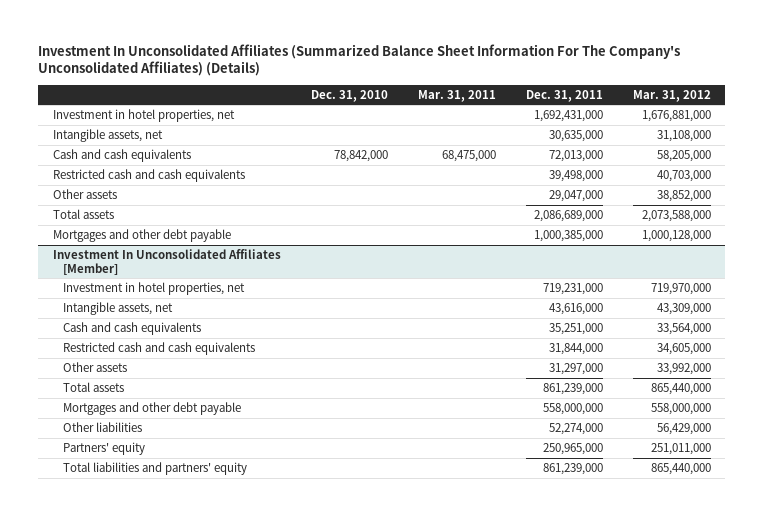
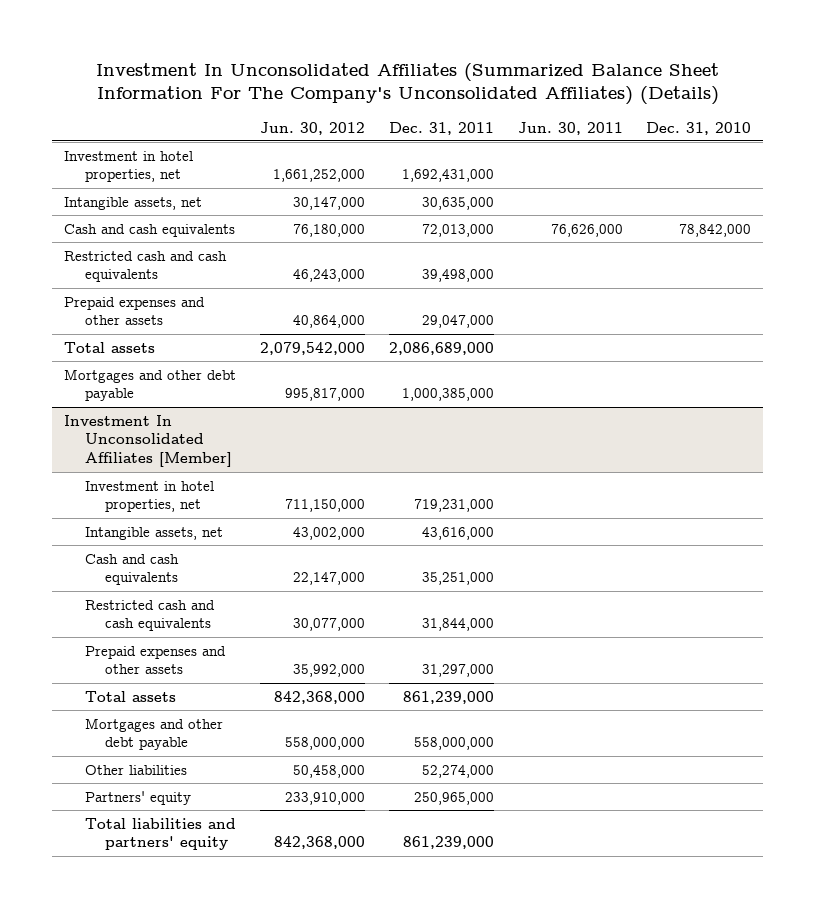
- | Dec. 31, 2010 | Mar. 31, 2011 | Dec. 31, 2011 | Mar. 31, 2012
+ | Jun. 30, 2012 | Dec. 31, 2011 | Jun. 30, 2011 | Dec. 31, 2010
- Other assets | | | 29,047,000 | 38,852,000
+ Prepaid expenses and other assets | 40,864,000 | 29,047,000 | |
@ Investment In Unconsolidated Affiliates [Member]
- Other assets | | | 31,297,000 | 33,992,000
+ Prepaid expenses and other assets | 35,992,000 | 31,297,000 | |

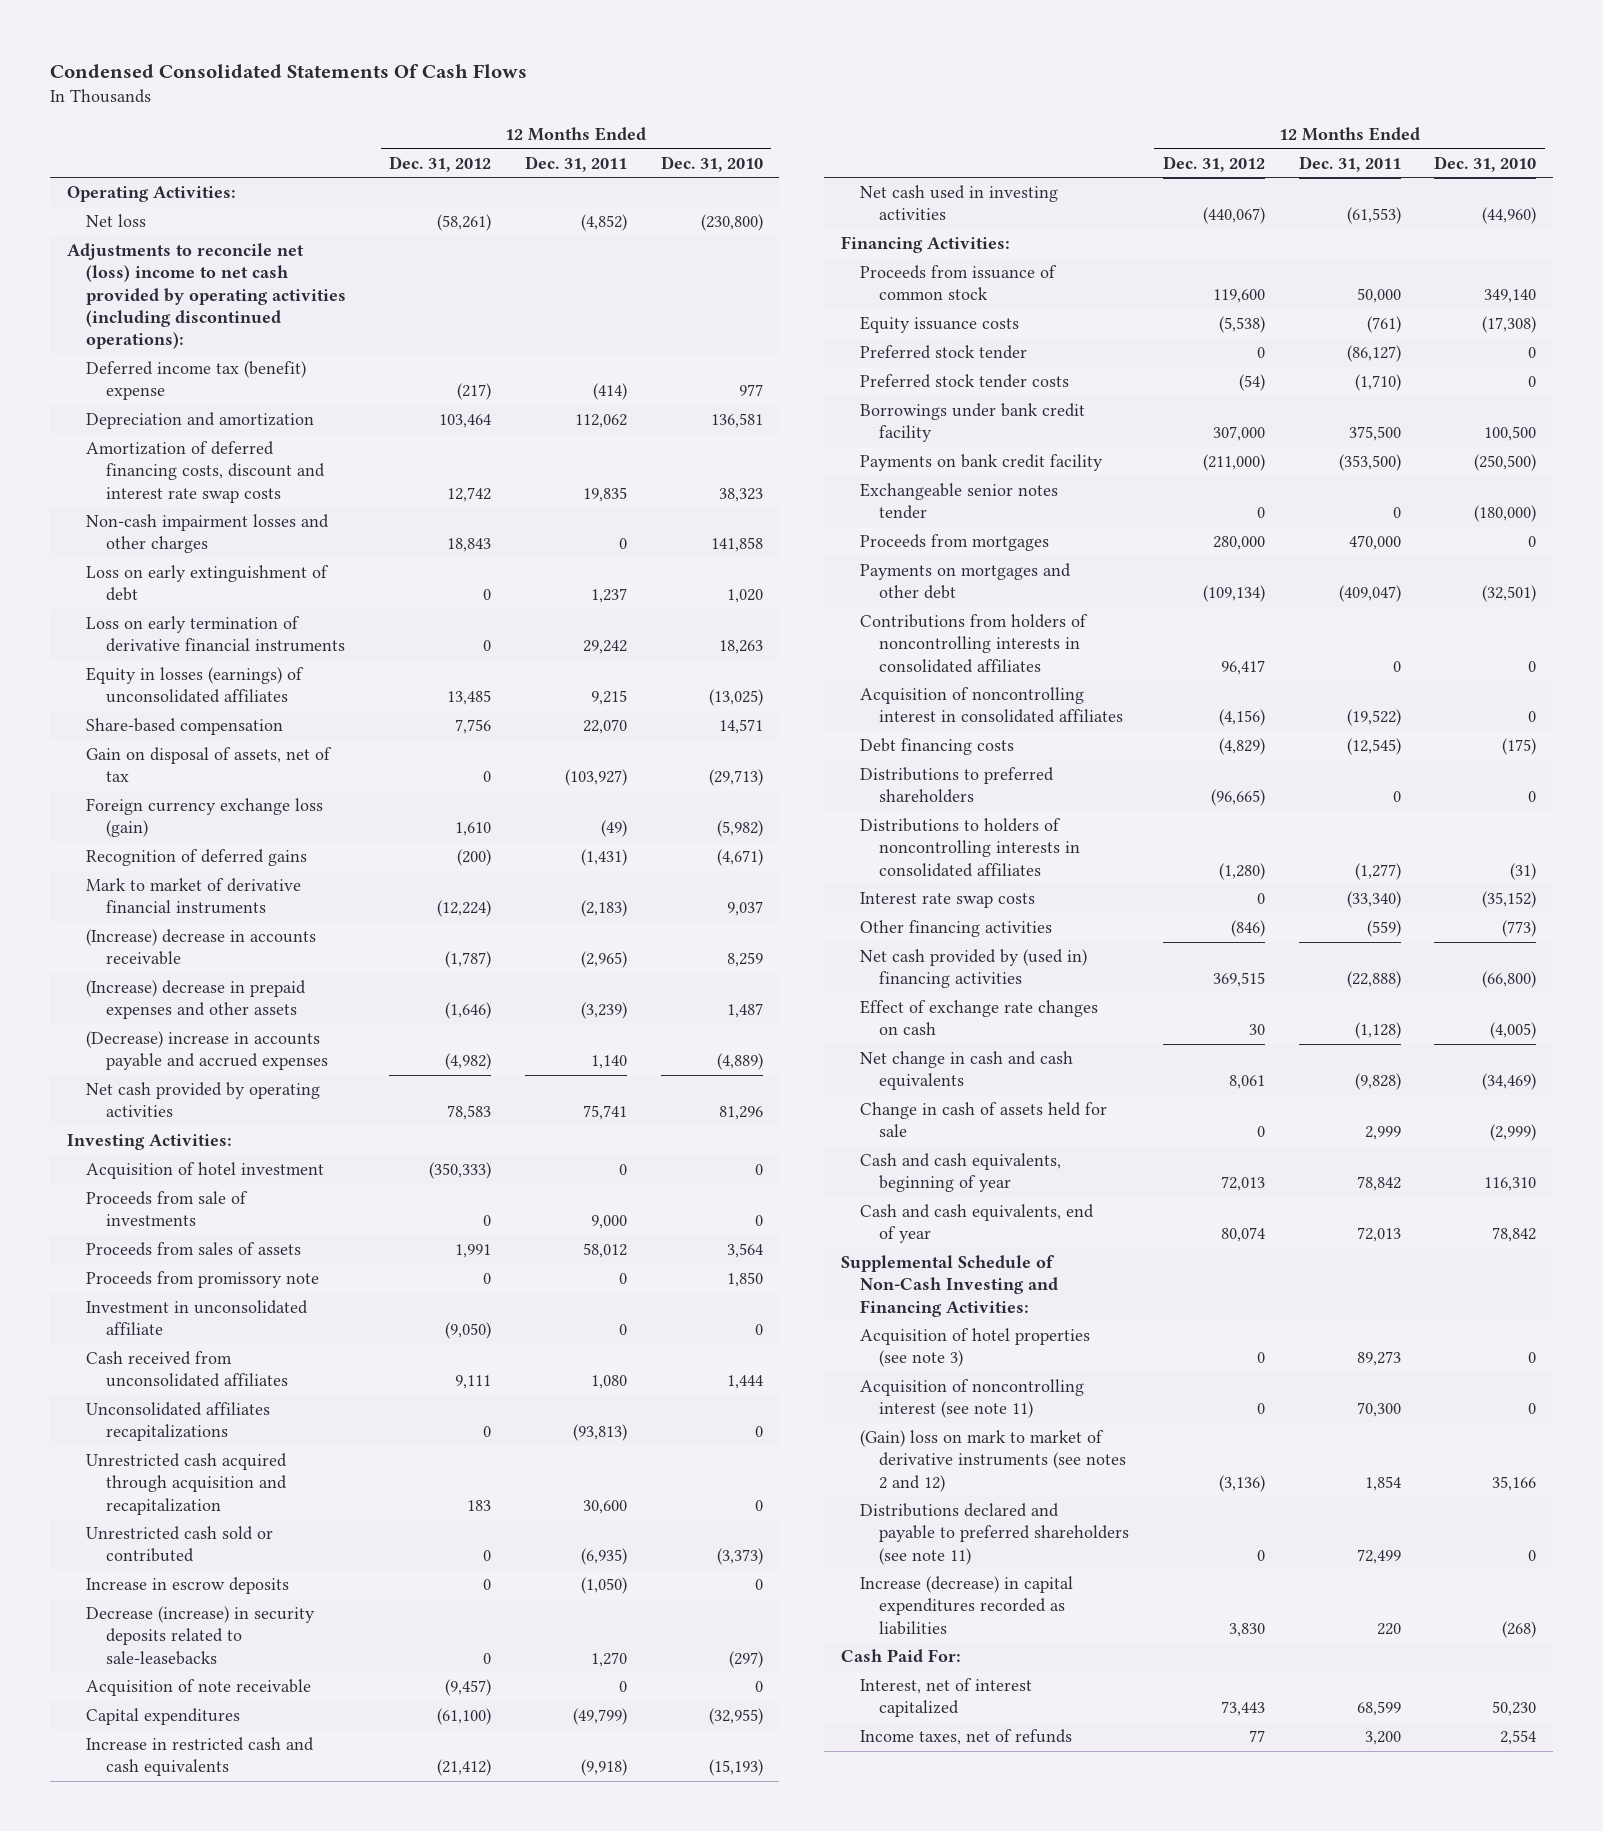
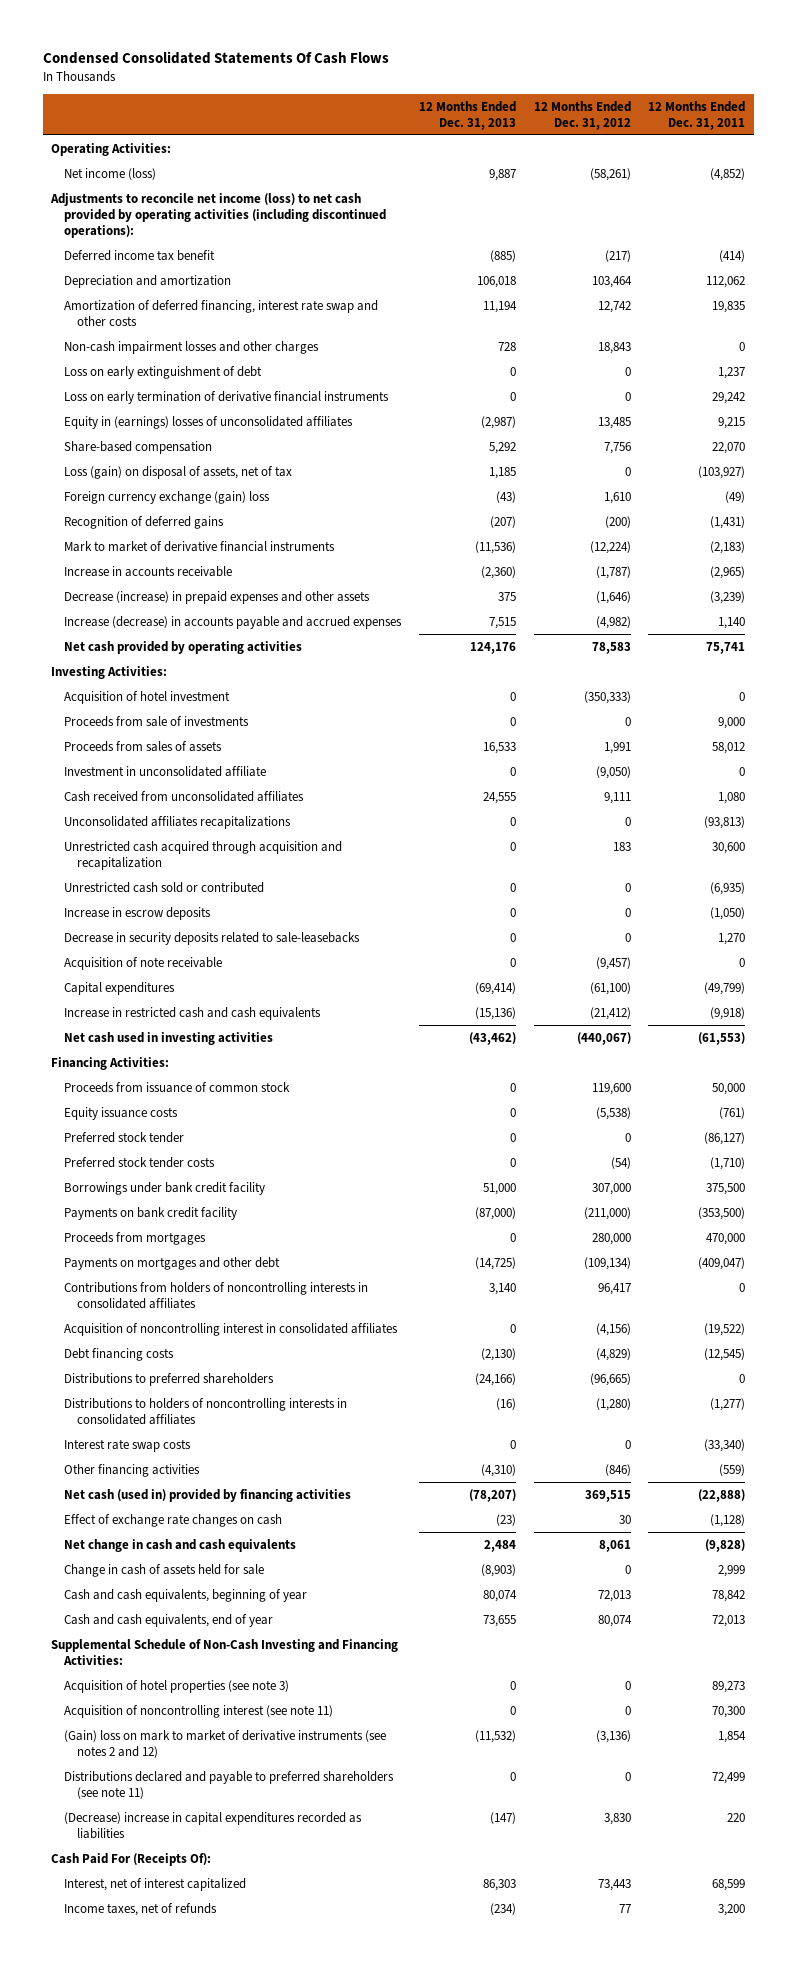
- | 12 Months Ended Dec. 31, 2012 | 12 Months Ended Dec. 31, 2011 | 12 Months Ended Dec. 31, 2010
+ | 12 Months Ended Dec. 31, 2013 | 12 Months Ended Dec. 31, 2012 | 12 Months Ended Dec. 31, 2011
- Net loss | (58,261) | (4,852) | (230,800)
- Adjustments to reconcile net (loss) income to net cash provided by operating activities (including discontinued operations):
- Deferred income tax (benefit) expense | (217) | (414) | 977
+ Net income (loss) | 9,887 | (58,261) | (4,852)
+ Adjustments to reconcile net income (loss) to net cash provided by operating activities (including discontinued operations):
+ Deferred income tax benefit | (885) | (217) | (414)
- Amortization of deferred financing costs, discount and interest rate swap costs | 12,742 | 19,835 | 38,323
+ Amortization of deferred financing, interest rate swap and other costs | 11,194 | 12,742 | 19,835
- Equity in losses (earnings) of unconsolidated affiliates | 13,485 | 9,215 | (13,025)
+ Equity in (earnings) losses of unconsolidated affiliates | (2,987) | 13,485 | 9,215
- Gain on disposal of assets, net of tax | 0 | (103,927) | (29,713)
- Foreign currency exchange loss (gain) | 1,610 | (49) | (5,982)
+ Loss (gain) on disposal of assets, net of tax | 1,185 | 0 | (103,927)
+ Foreign currency exchange (gain) loss | (43) | 1,610 | (49)
- (Increase) decrease in accounts receivable | (1,787) | (2,965) | 8,259
- (Increase) decrease in prepaid expenses and other assets | (1,646) | (3,239) | 1,487
- (Decrease) increase in accounts payable and accrued expenses | (4,982) | 1,140 | (4,889)
+ Increase in accounts receivable | (2,360) | (1,787) | (2,965)
+ Decrease (increase) in prepaid expenses and other assets | 375 | (1,646) | (3,239)
+ Increase (decrease) in accounts payable and accrued expenses | 7,515 | (4,982) | 1,140
- Proceeds from promissory note | 0 | 0 | 1,850
- Decrease (increase) in security deposits related to sale-leasebacks | 0 | 1,270 | (297)
+ Decrease in security deposits related to sale-leasebacks | 0 | 0 | 1,270
- Exchangeable senior notes tender | 0 | 0 | (180,000)
- Net cash provided by (used in) financing activities | 369,515 | (22,888) | (66,800)
+ Net cash (used in) provided by financing activities | (78,207) | 369,515 | (22,888)
- Increase (decrease) in capital expenditures recorded as liabilities | 3,830 | 220 | (268)
- Cash Paid For:
+ (Decrease) increase in capital expenditures recorded as liabilities | (147) | 3,830 | 220
+ Cash Paid For (Receipts Of):

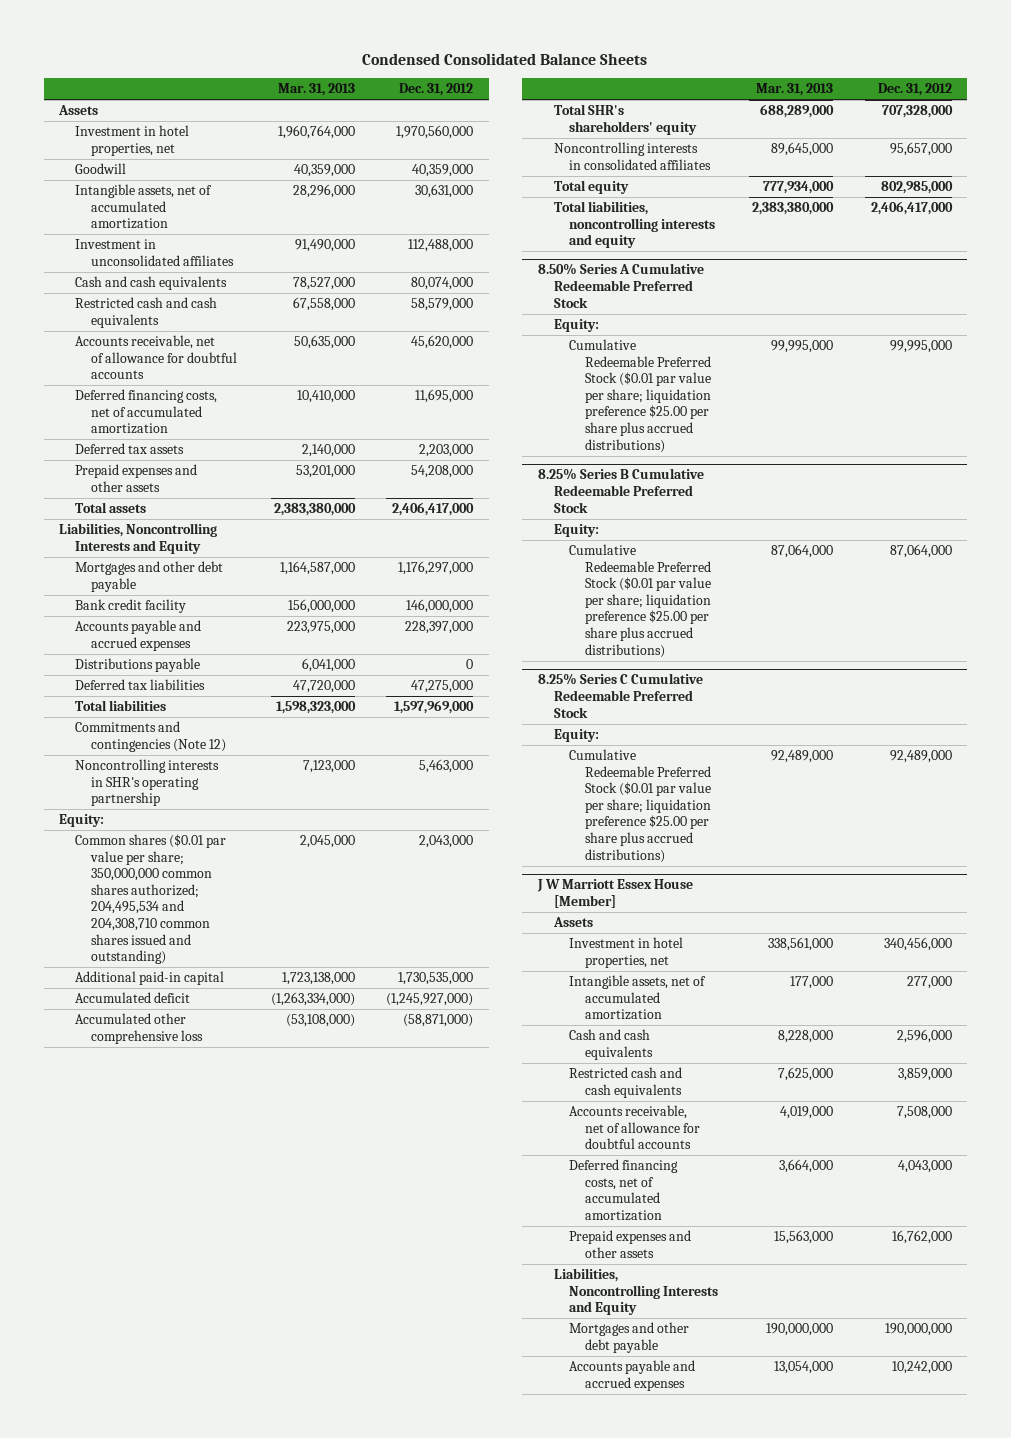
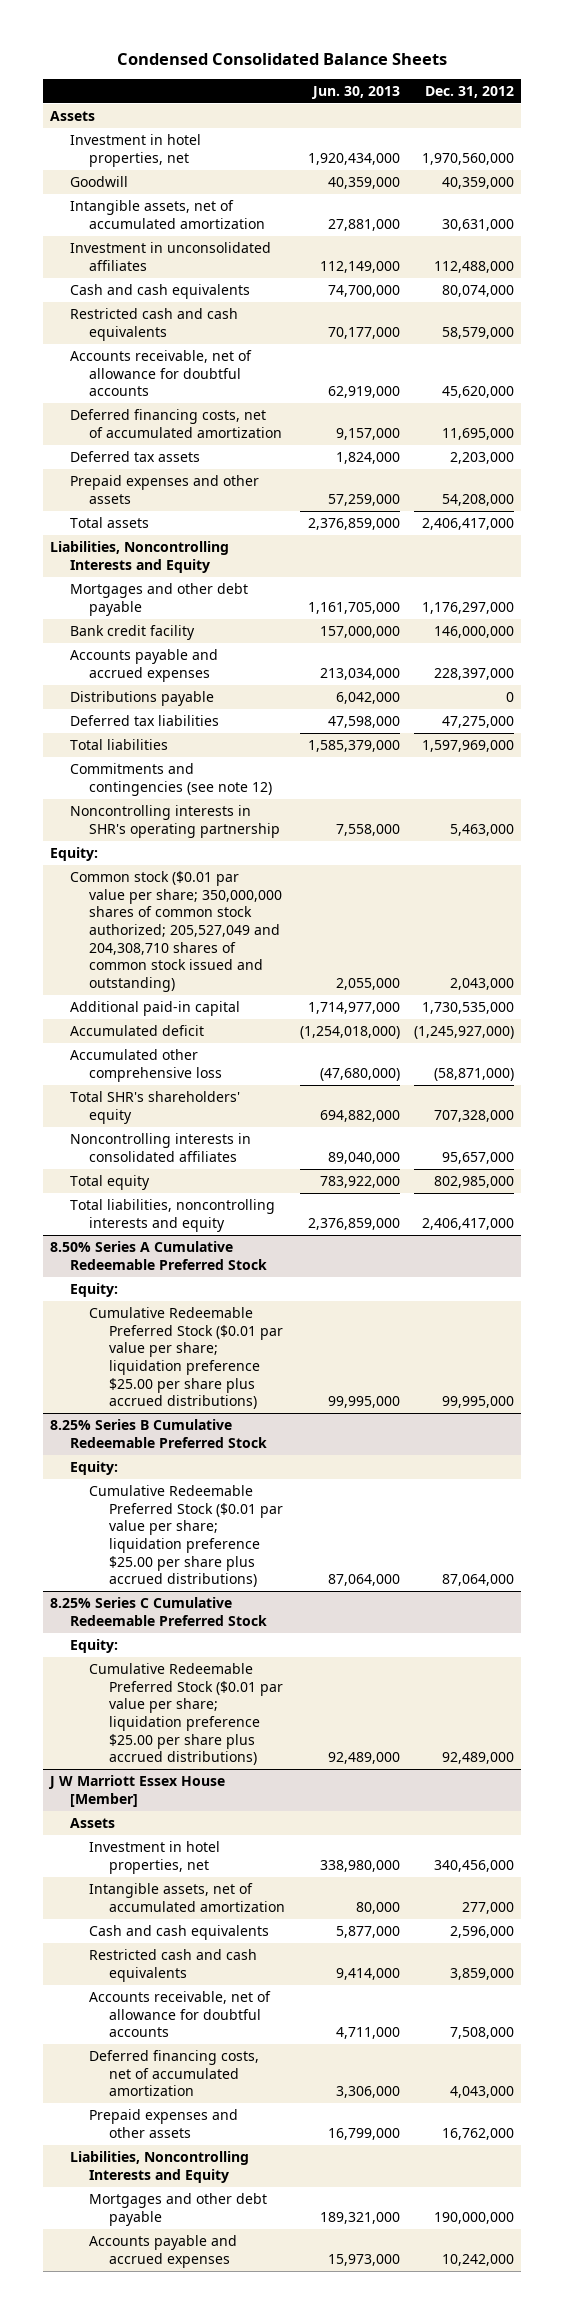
- | Mar. 31, 2013 | Dec. 31, 2012
+ | Jun. 30, 2013 | Dec. 31, 2012
- Commitments and contingencies (Note 12)
+ Commitments and contingencies (see note 12)
- Common shares ($0.01 par value per share; 350,000,000 common shares authorized; 204,495,534 and 204,308,710 common shares issued and outstanding) | 2,045,000 | 2,043,000
+ Common stock ($0.01 par value per share; 350,000,000 shares of common stock authorized; 205,527,049 and 204,308,710 shares of common stock issued and outstanding) | 2,055,000 | 2,043,000

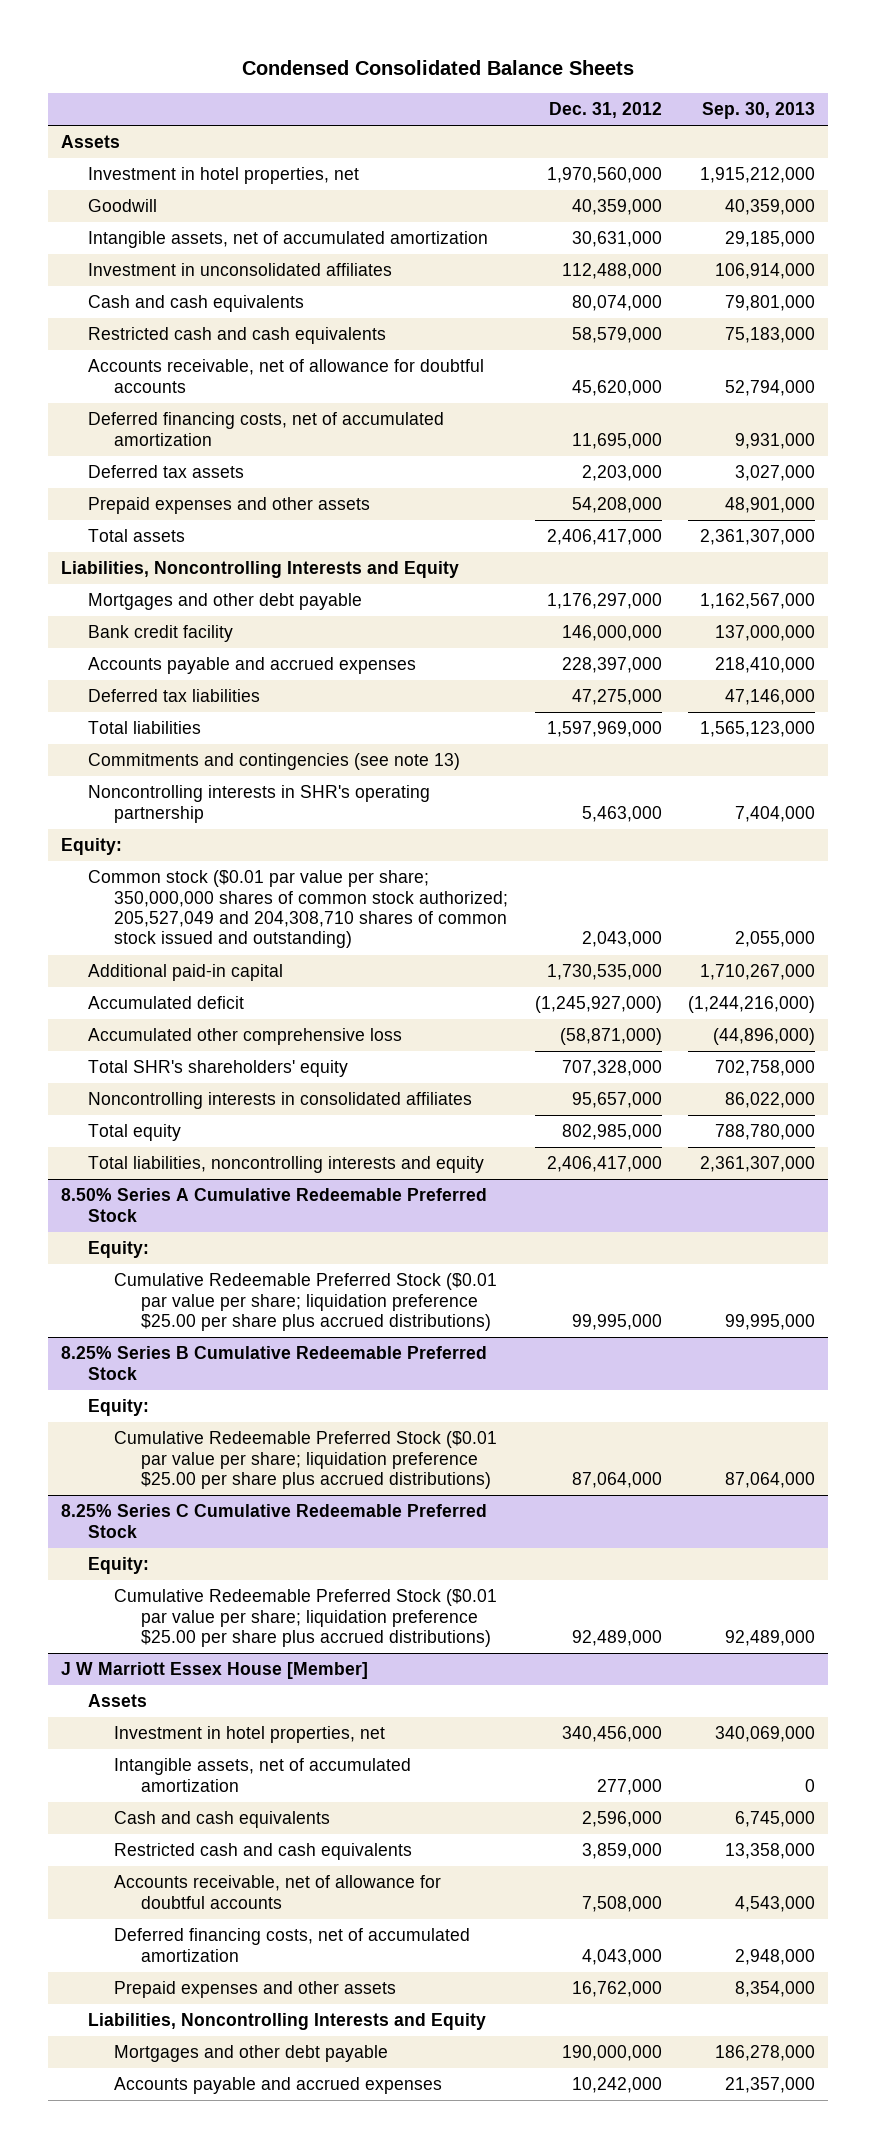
- | Jun. 30, 2013 | Dec. 31, 2012
+ | Dec. 31, 2012 | Sep. 30, 2013
- Distributions payable | 6,042,000 | 0
- Commitments and contingencies (see note 12)
+ Commitments and contingencies (see note 13)

